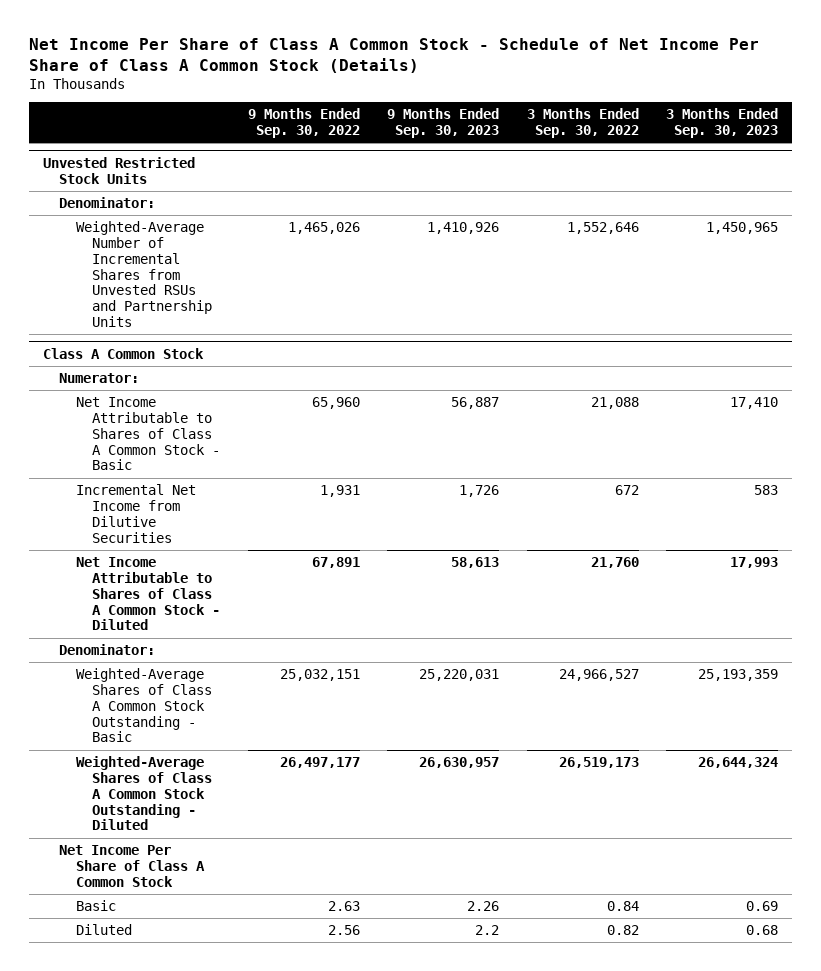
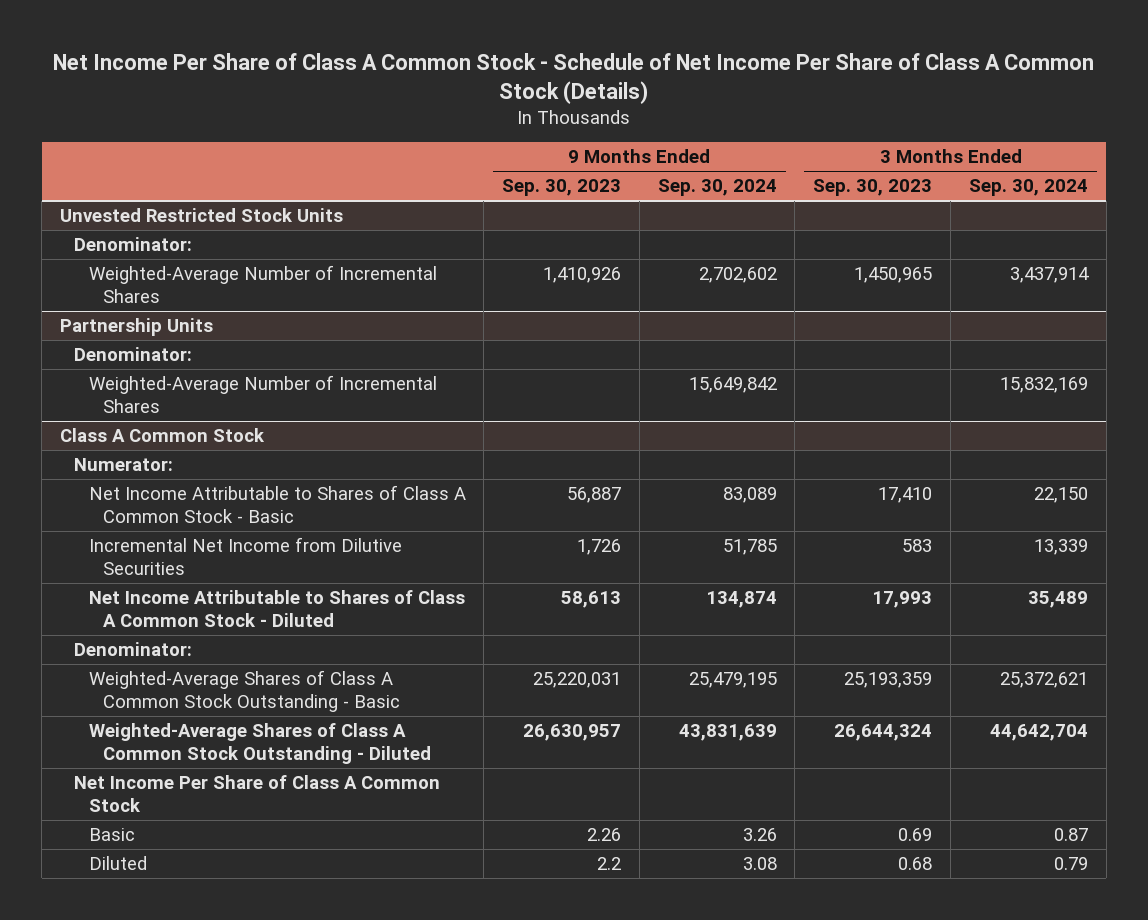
- | 9 Months Ended Sep. 30, 2022 | 9 Months Ended Sep. 30, 2023 | 3 Months Ended Sep. 30, 2022 | 3 Months Ended Sep. 30, 2023
+ | 9 Months Ended Sep. 30, 2023 | 9 Months Ended Sep. 30, 2024 | 3 Months Ended Sep. 30, 2023 | 3 Months Ended Sep. 30, 2024
@ Unvested Restricted Stock Units
- Weighted-Average Number of Incremental Shares from Unvested RSUs and Partnership Units | 1,465,026 | 1,410,926 | 1,552,646 | 1,450,965
+ Weighted-Average Number of Incremental Shares | 1,410,926 | 2,702,602 | 1,450,965 | 3,437,914
+ Partnership Units
+ Denominator:
+ Weighted-Average Number of Incremental Shares | | 15,649,842 | | 15,832,169

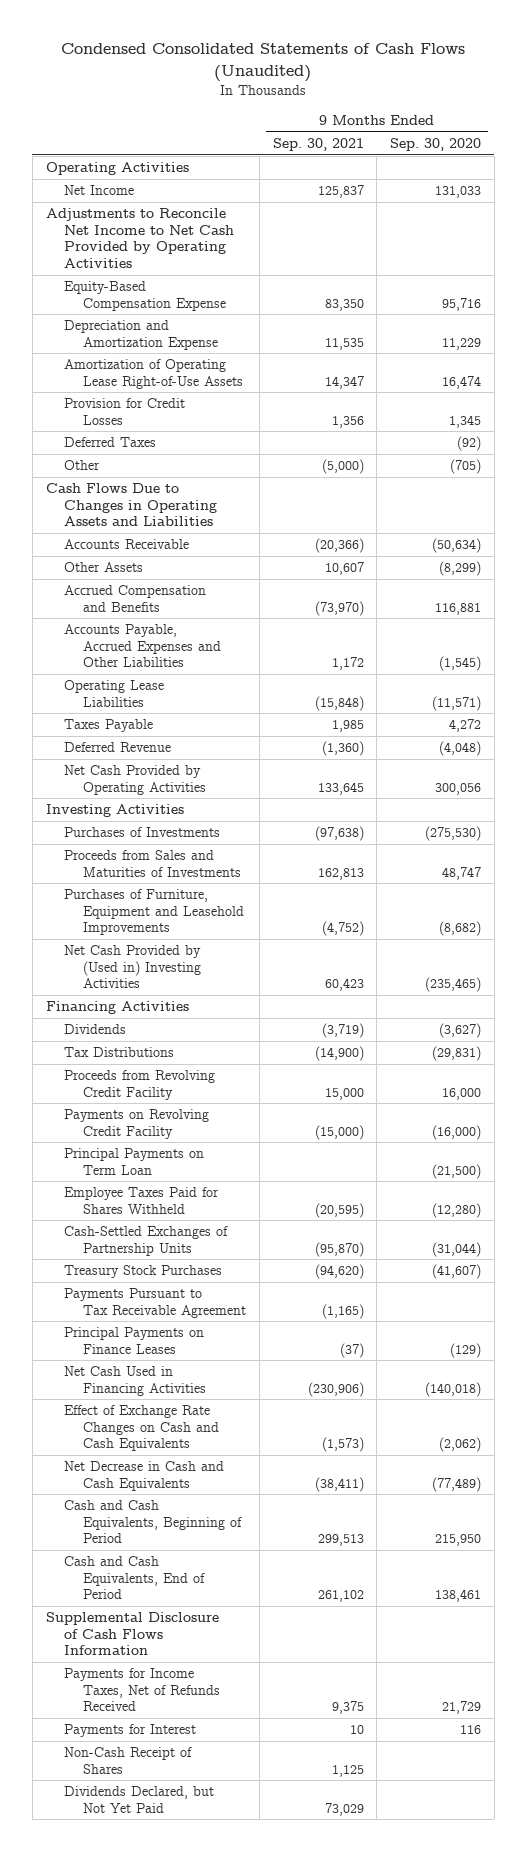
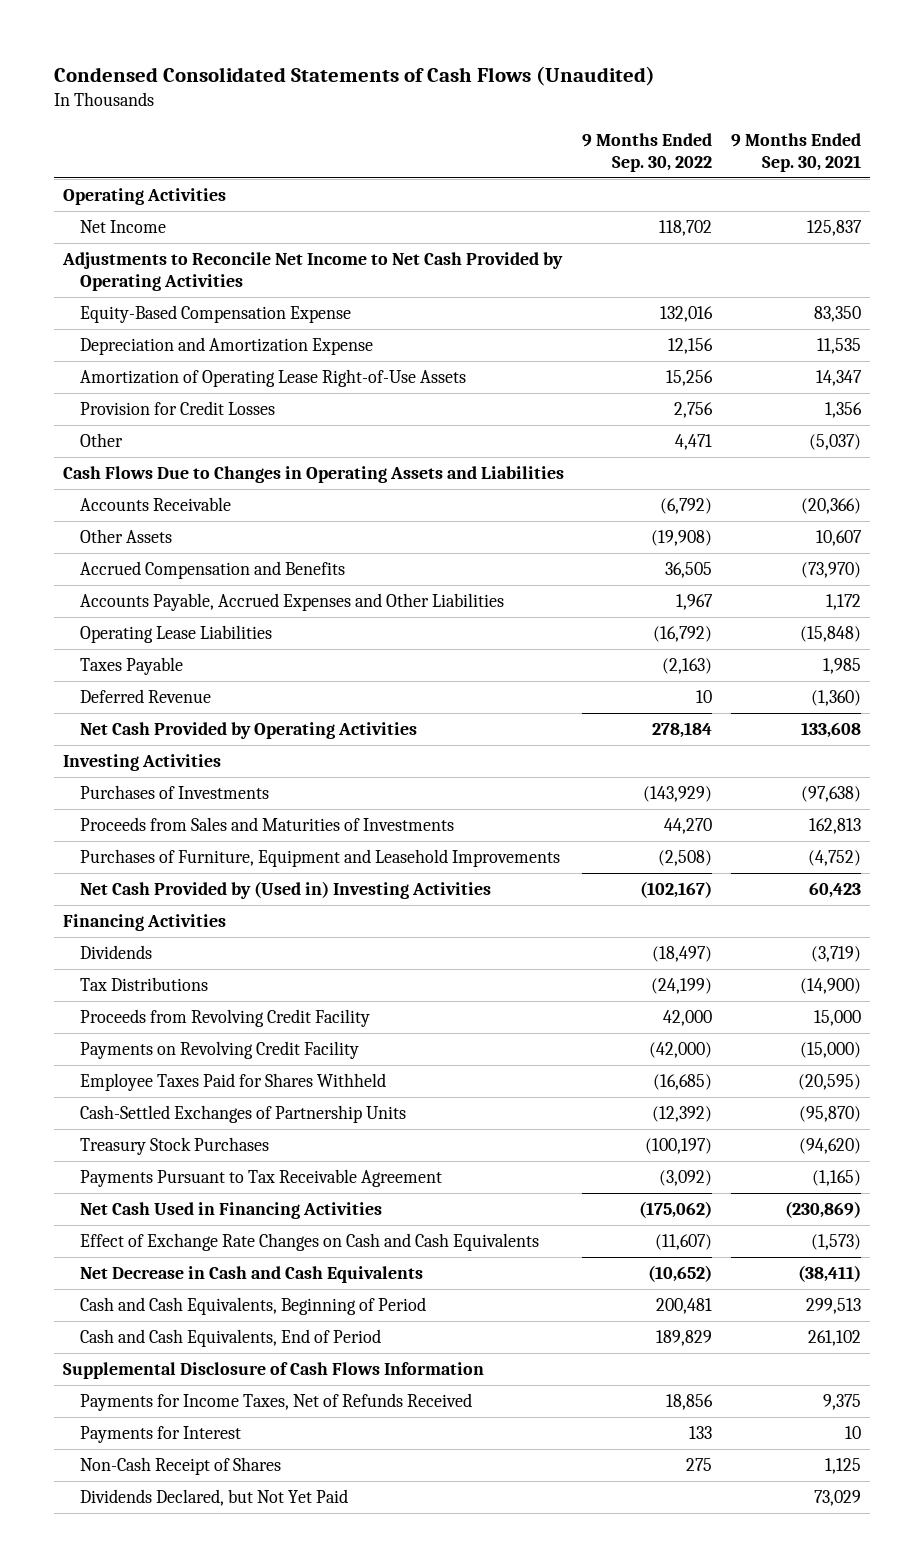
- | 9 Months Ended Sep. 30, 2021 | 9 Months Ended Sep. 30, 2020
+ | 9 Months Ended Sep. 30, 2022 | 9 Months Ended Sep. 30, 2021
- Deferred Taxes | | (92)
- Other | (5,000) | (705)
+ Other | 4,471 | (5,037)
- Net Cash Provided by Operating Activities | 133,645 | 300,056
+ Net Cash Provided by Operating Activities | 278,184 | 133,608
- Principal Payments on Term Loan | | (21,500)
- Principal Payments on Finance Leases | (37) | (129)
- Net Cash Used in Financing Activities | (230,906) | (140,018)
+ Net Cash Used in Financing Activities | (175,062) | (230,869)

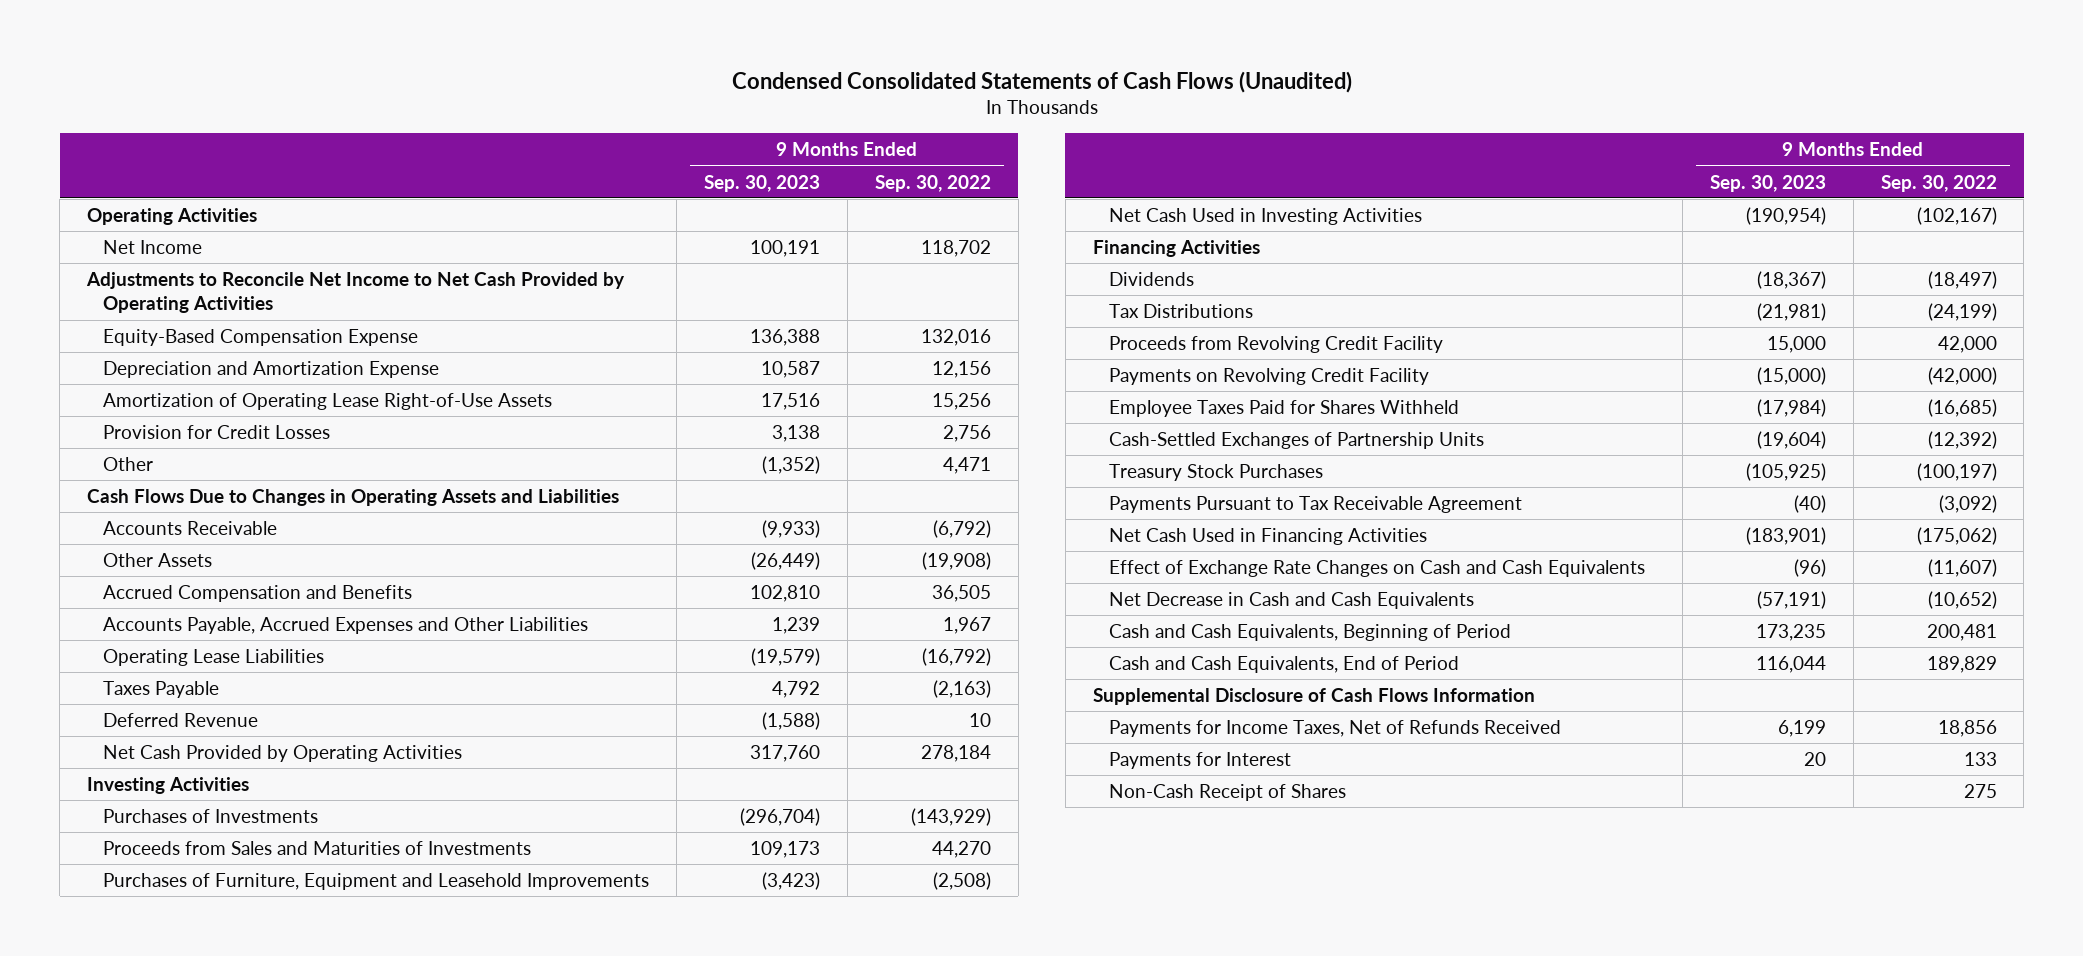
- | 9 Months Ended Sep. 30, 2022 | 9 Months Ended Sep. 30, 2021
+ | 9 Months Ended Sep. 30, 2023 | 9 Months Ended Sep. 30, 2022
- Net Cash Provided by (Used in) Investing Activities | (102,167) | 60,423
+ Net Cash Used in Investing Activities | (190,954) | (102,167)
- Dividends Declared, but Not Yet Paid | | 73,029

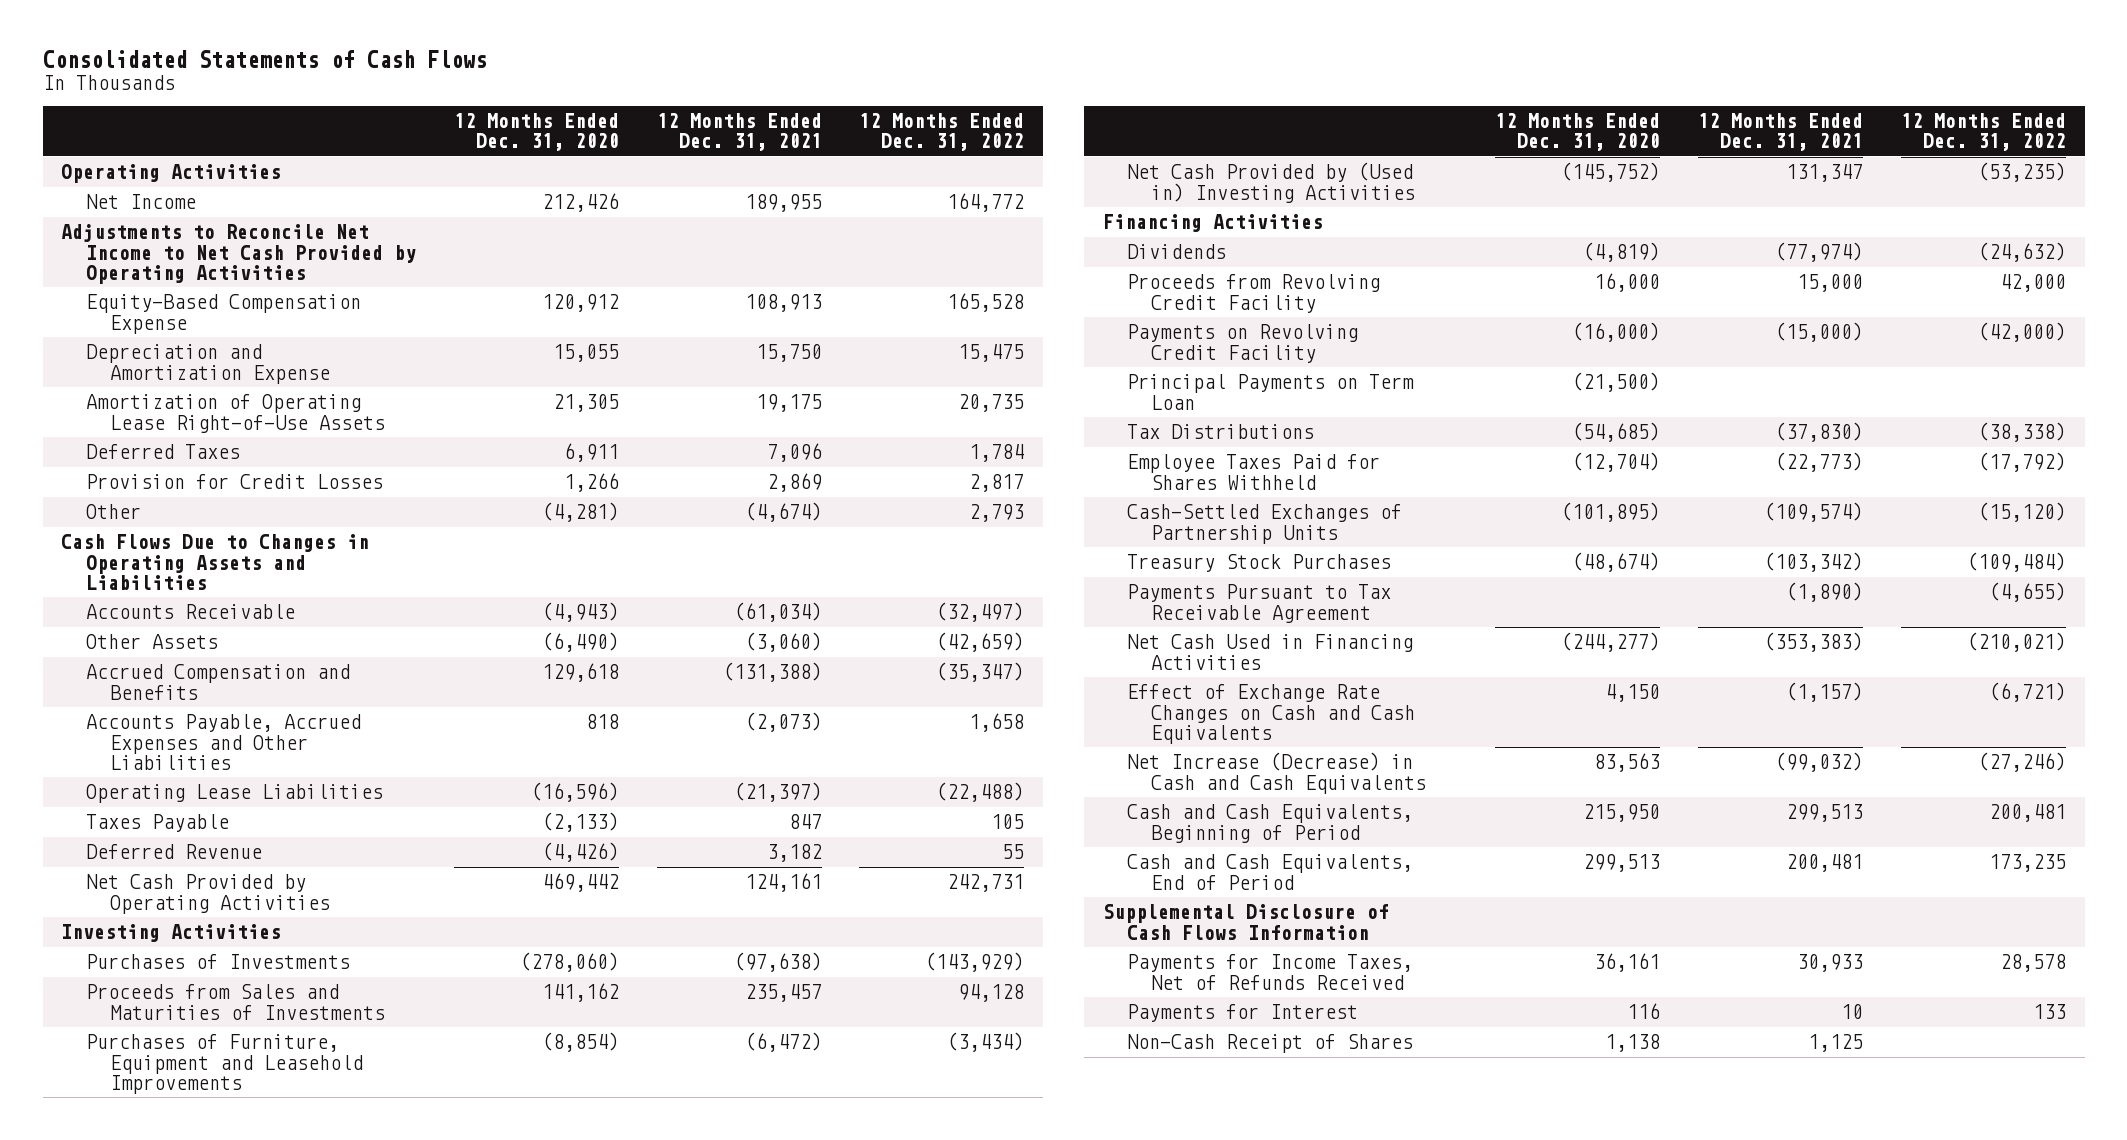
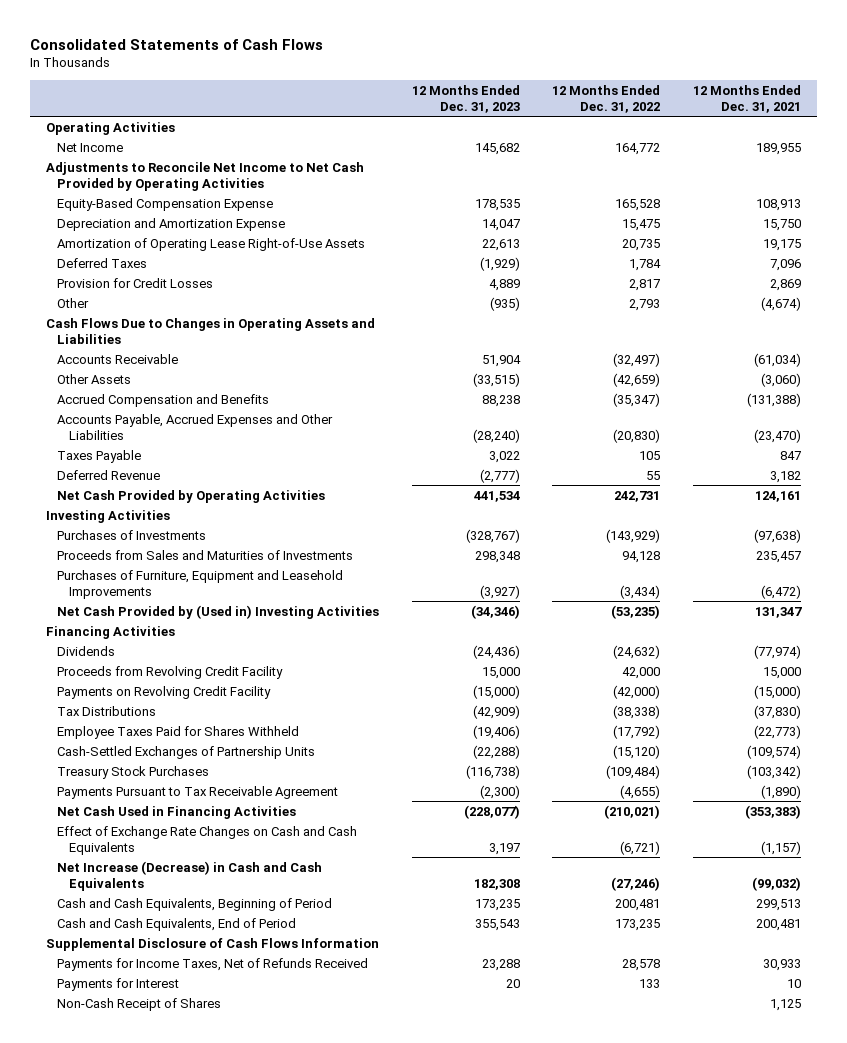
- | 12 Months Ended Dec. 31, 2020 | 12 Months Ended Dec. 31, 2021 | 12 Months Ended Dec. 31, 2022
+ | 12 Months Ended Dec. 31, 2023 | 12 Months Ended Dec. 31, 2022 | 12 Months Ended Dec. 31, 2021
- Accounts Payable, Accrued Expenses and Other Liabilities | 818 | (2,073) | 1,658
- Operating Lease Liabilities | (16,596) | (21,397) | (22,488)
+ Accounts Payable, Accrued Expenses and Other Liabilities | (28,240) | (20,830) | (23,470)
- Principal Payments on Term Loan | (21,500) | |

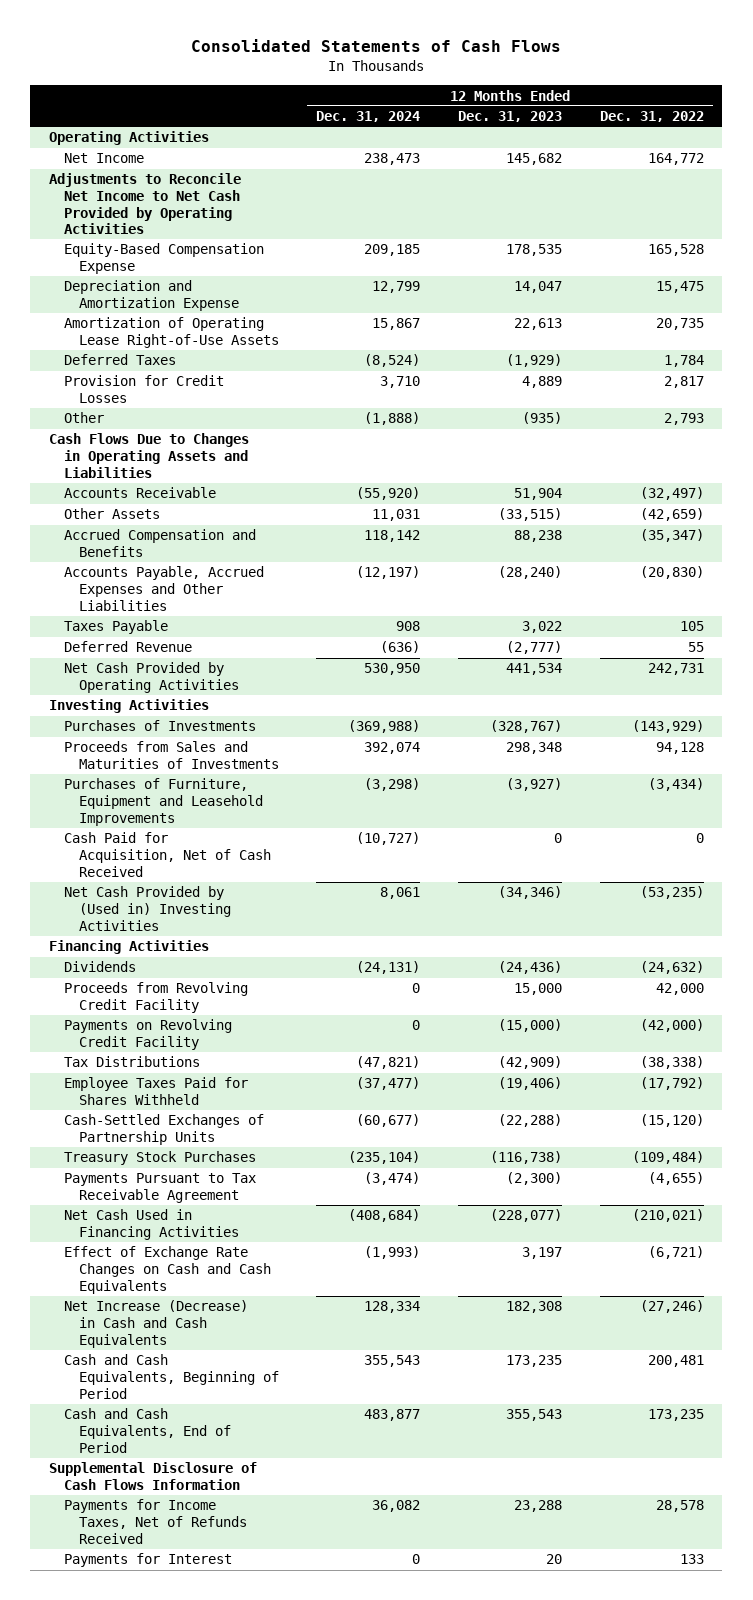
- | 12 Months Ended Dec. 31, 2023 | 12 Months Ended Dec. 31, 2022 | 12 Months Ended Dec. 31, 2021
+ | 12 Months Ended Dec. 31, 2024 | 12 Months Ended Dec. 31, 2023 | 12 Months Ended Dec. 31, 2022
+ Cash Paid for Acquisition, Net of Cash Received | (10,727) | 0 | 0
- Non-Cash Receipt of Shares | | | 1,125

